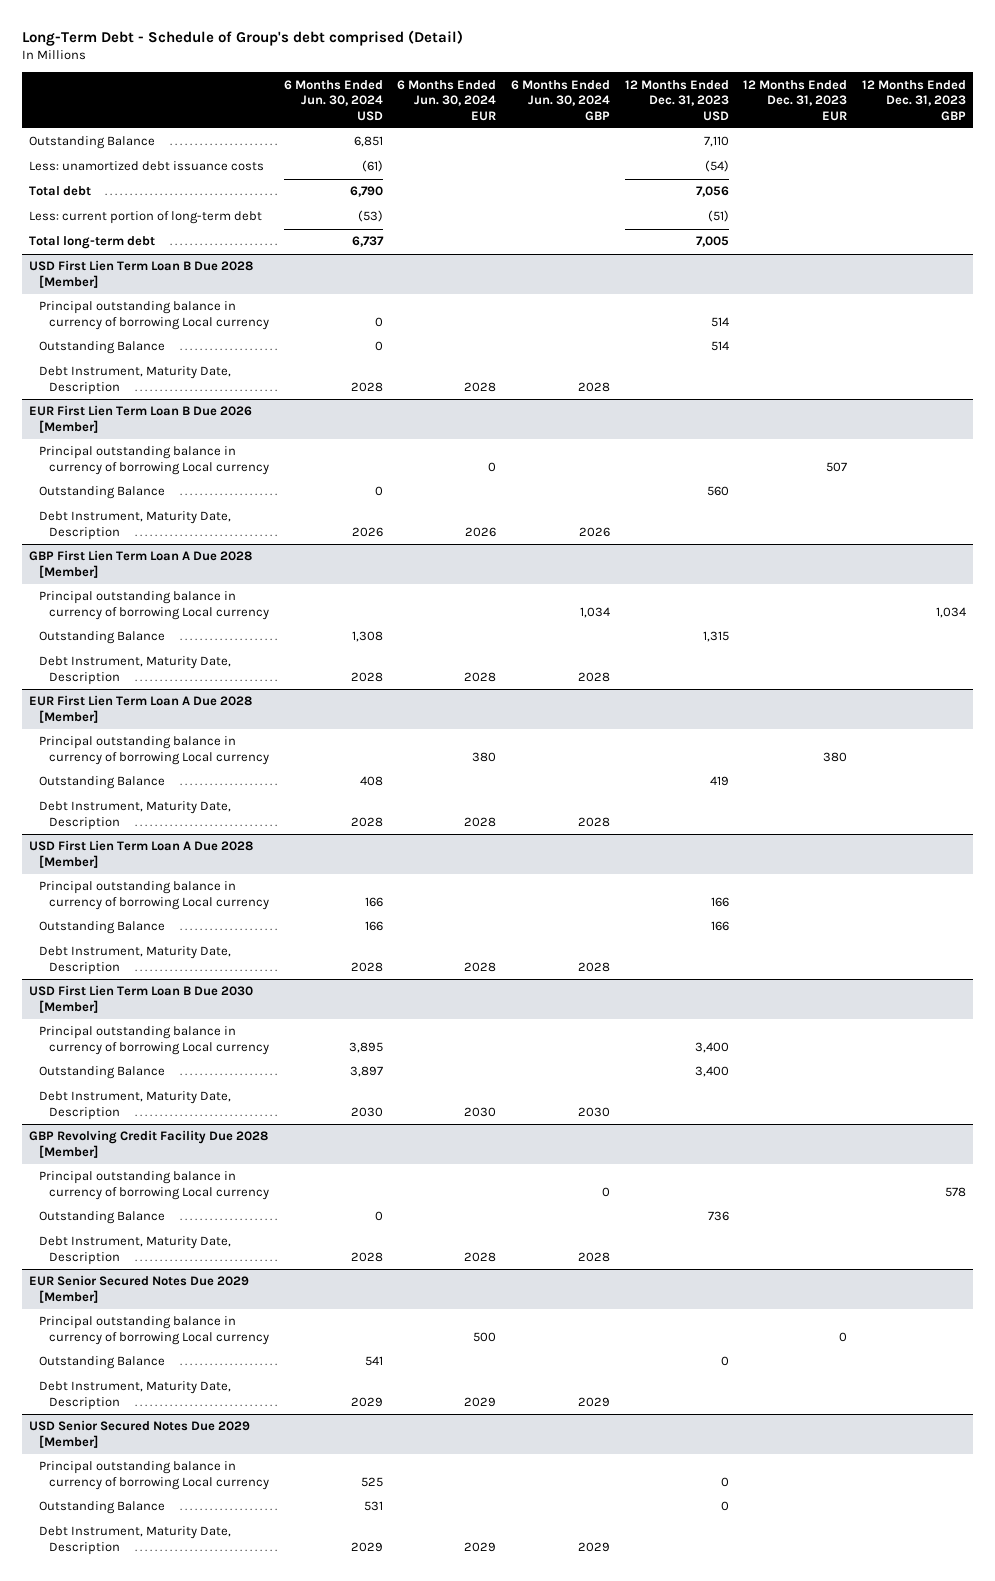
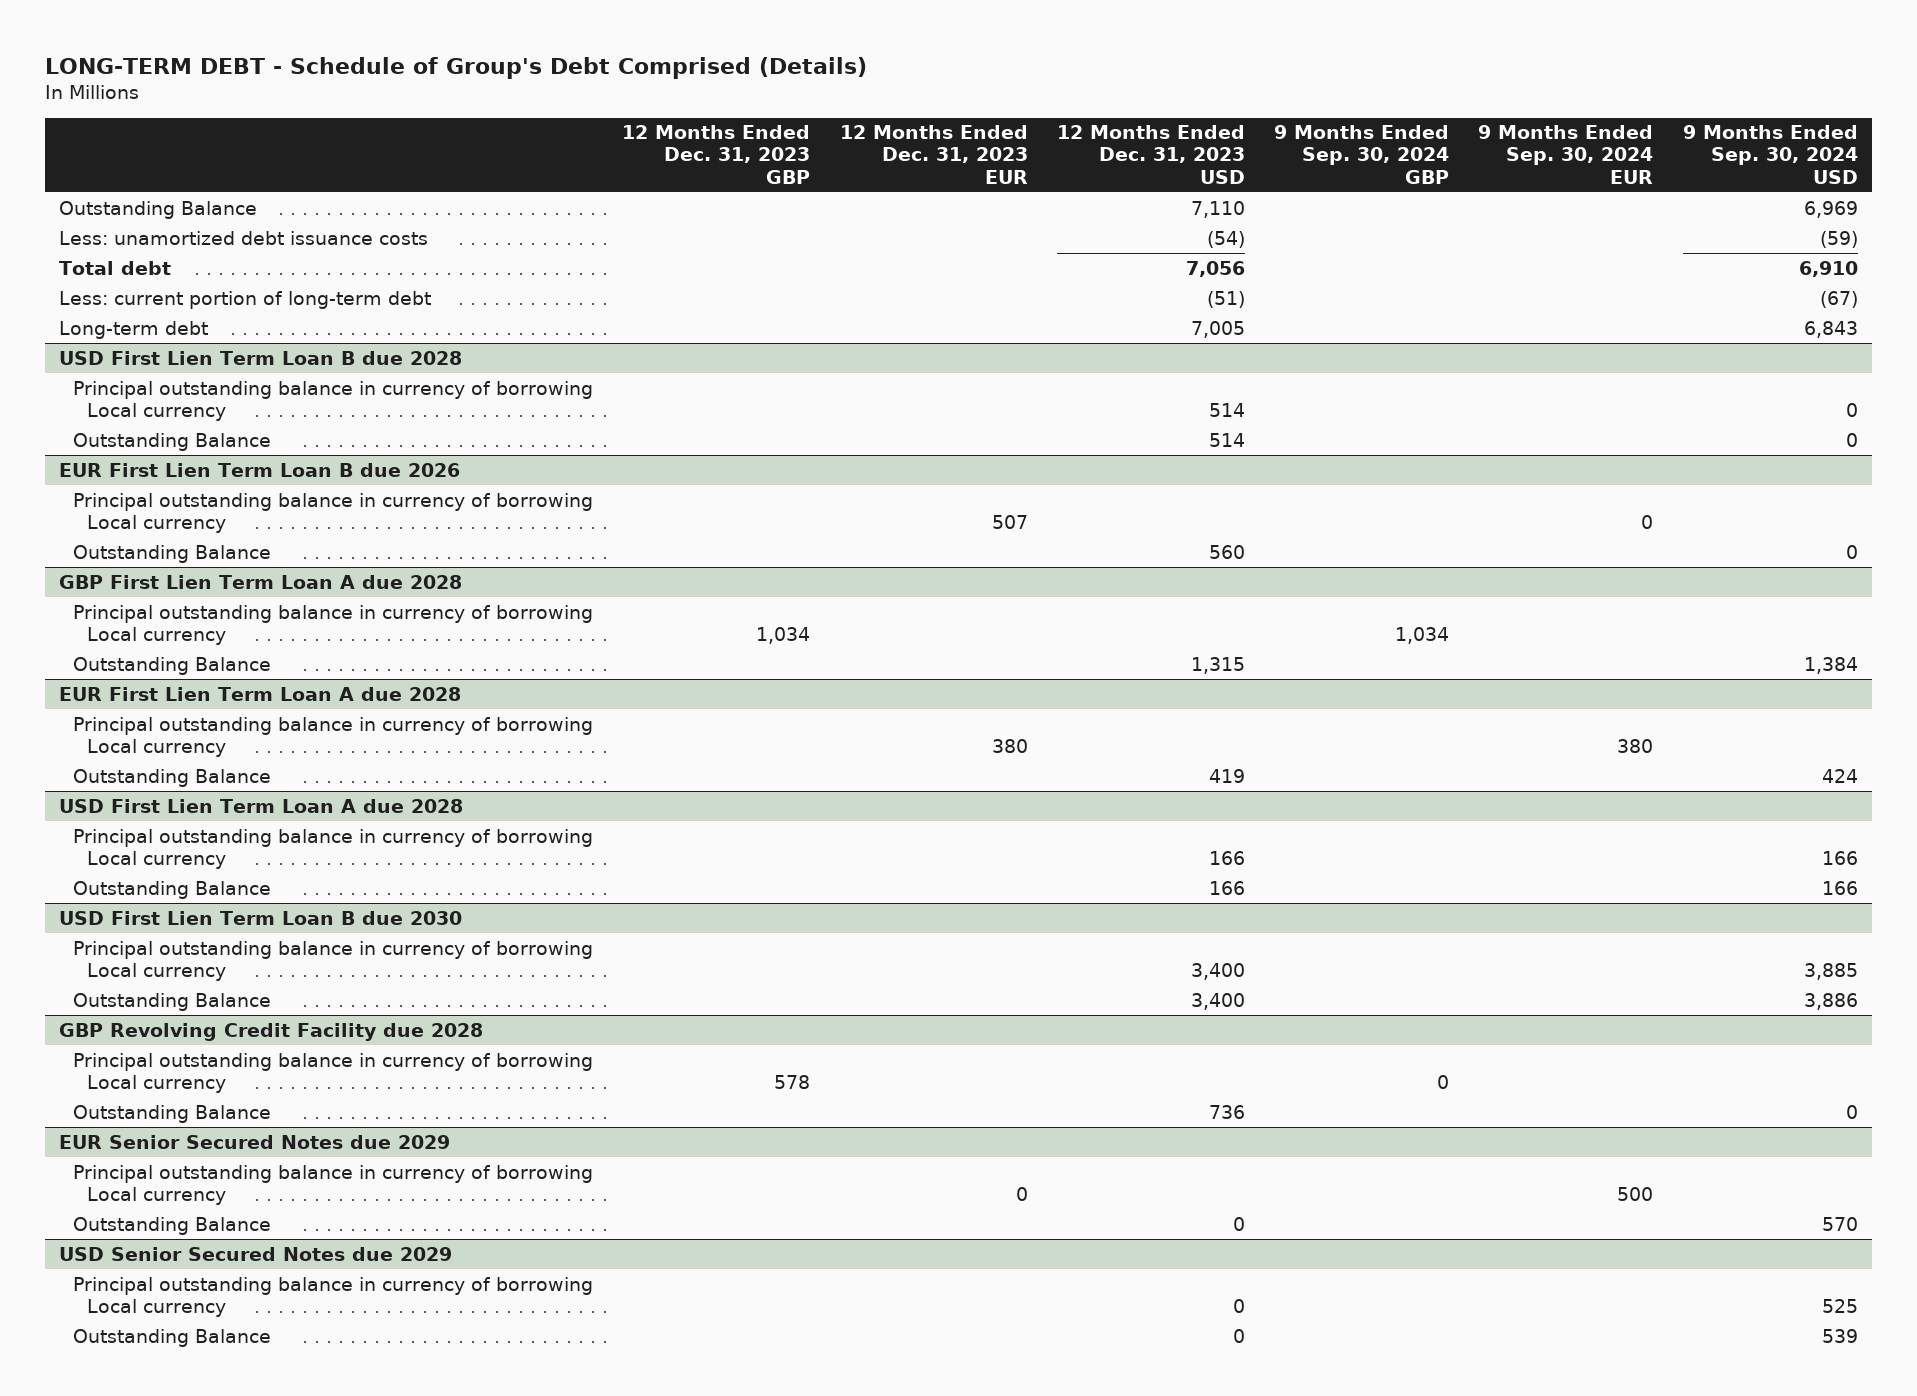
- Long-Term Debt - Schedule of Group's debt comprised (Detail)
+ LONG-TERM DEBT - Schedule of Group's Debt Comprised (Details)
- | 6 Months Ended Jun. 30, 2024 USD | 6 Months Ended Jun. 30, 2024 EUR | 6 Months Ended Jun. 30, 2024 GBP | 12 Months Ended Dec. 31, 2023 USD | 12 Months Ended Dec. 31, 2023 EUR | 12 Months Ended Dec. 31, 2023 GBP
+ | 12 Months Ended Dec. 31, 2023 GBP | 12 Months Ended Dec. 31, 2023 EUR | 12 Months Ended Dec. 31, 2023 USD | 9 Months Ended Sep. 30, 2024 GBP | 9 Months Ended Sep. 30, 2024 EUR | 9 Months Ended Sep. 30, 2024 USD
- Total long-term debt | 6,737 | | | 7,005 | |
- USD First Lien Term Loan B Due 2028 [Member]
+ Long-term debt | | | 7,005 | | | 6,843
+ USD First Lien Term Loan B due 2028
- Debt Instrument, Maturity Date, Description | 2028 | 2028 | 2028 | | |
- EUR First Lien Term Loan B Due 2026 [Member]
+ EUR First Lien Term Loan B due 2026
- Debt Instrument, Maturity Date, Description | 2026 | 2026 | 2026 | | |
- GBP First Lien Term Loan A Due 2028 [Member]
+ GBP First Lien Term Loan A due 2028
- Debt Instrument, Maturity Date, Description | 2028 | 2028 | 2028 | | |
- EUR First Lien Term Loan A Due 2028 [Member]
+ EUR First Lien Term Loan A due 2028
- Debt Instrument, Maturity Date, Description | 2028 | 2028 | 2028 | | |
- USD First Lien Term Loan A Due 2028 [Member]
+ USD First Lien Term Loan A due 2028
- Debt Instrument, Maturity Date, Description | 2028 | 2028 | 2028 | | |
- USD First Lien Term Loan B Due 2030 [Member]
+ USD First Lien Term Loan B due 2030
- Debt Instrument, Maturity Date, Description | 2030 | 2030 | 2030 | | |
- GBP Revolving Credit Facility Due 2028 [Member]
+ GBP Revolving Credit Facility due 2028
- Debt Instrument, Maturity Date, Description | 2028 | 2028 | 2028 | | |
- EUR Senior Secured Notes Due 2029 [Member]
+ EUR Senior Secured Notes due 2029
- Debt Instrument, Maturity Date, Description | 2029 | 2029 | 2029 | | |
- USD Senior Secured Notes Due 2029 [Member]
+ USD Senior Secured Notes due 2029
- Debt Instrument, Maturity Date, Description | 2029 | 2029 | 2029 | | |

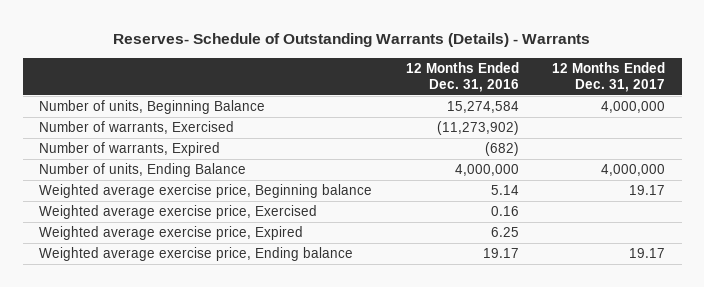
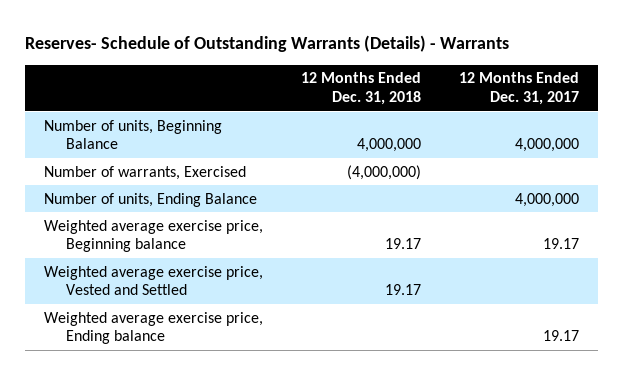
- | 12 Months Ended Dec. 31, 2016 | 12 Months Ended Dec. 31, 2017
+ | 12 Months Ended Dec. 31, 2018 | 12 Months Ended Dec. 31, 2017
- Number of warrants, Expired | (682) |
- Weighted average exercise price, Exercised | 0.16 |
- Weighted average exercise price, Expired | 6.25 |
+ Weighted average exercise price, Vested and Settled | 19.17 |

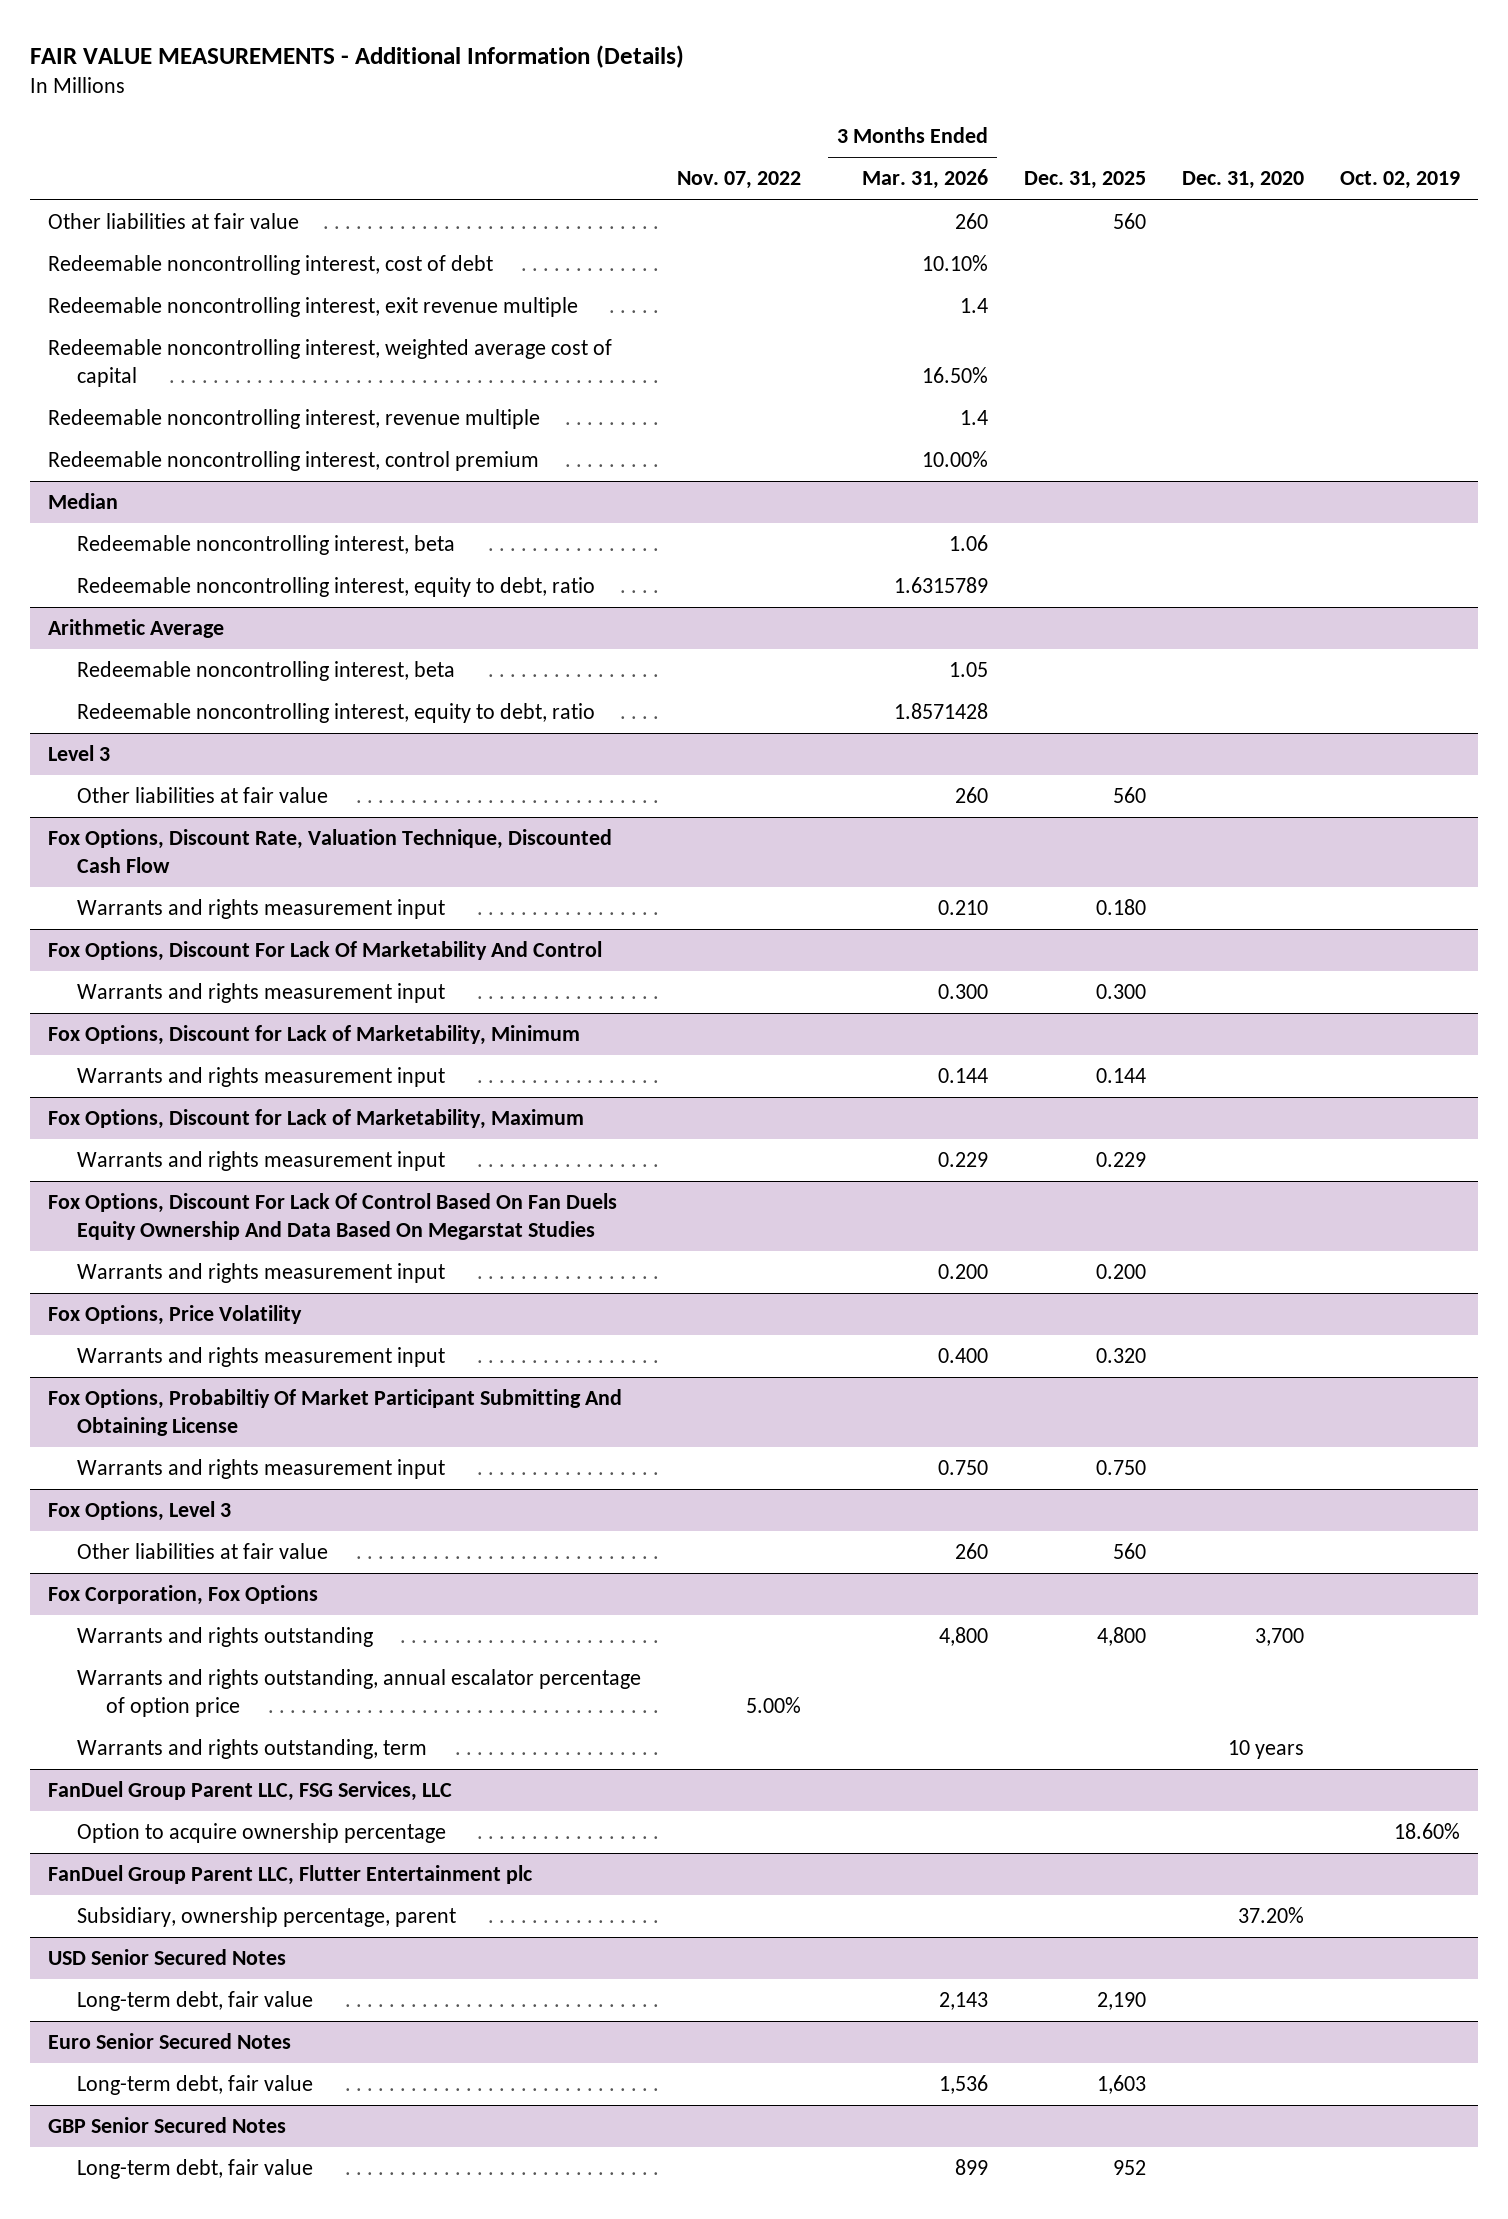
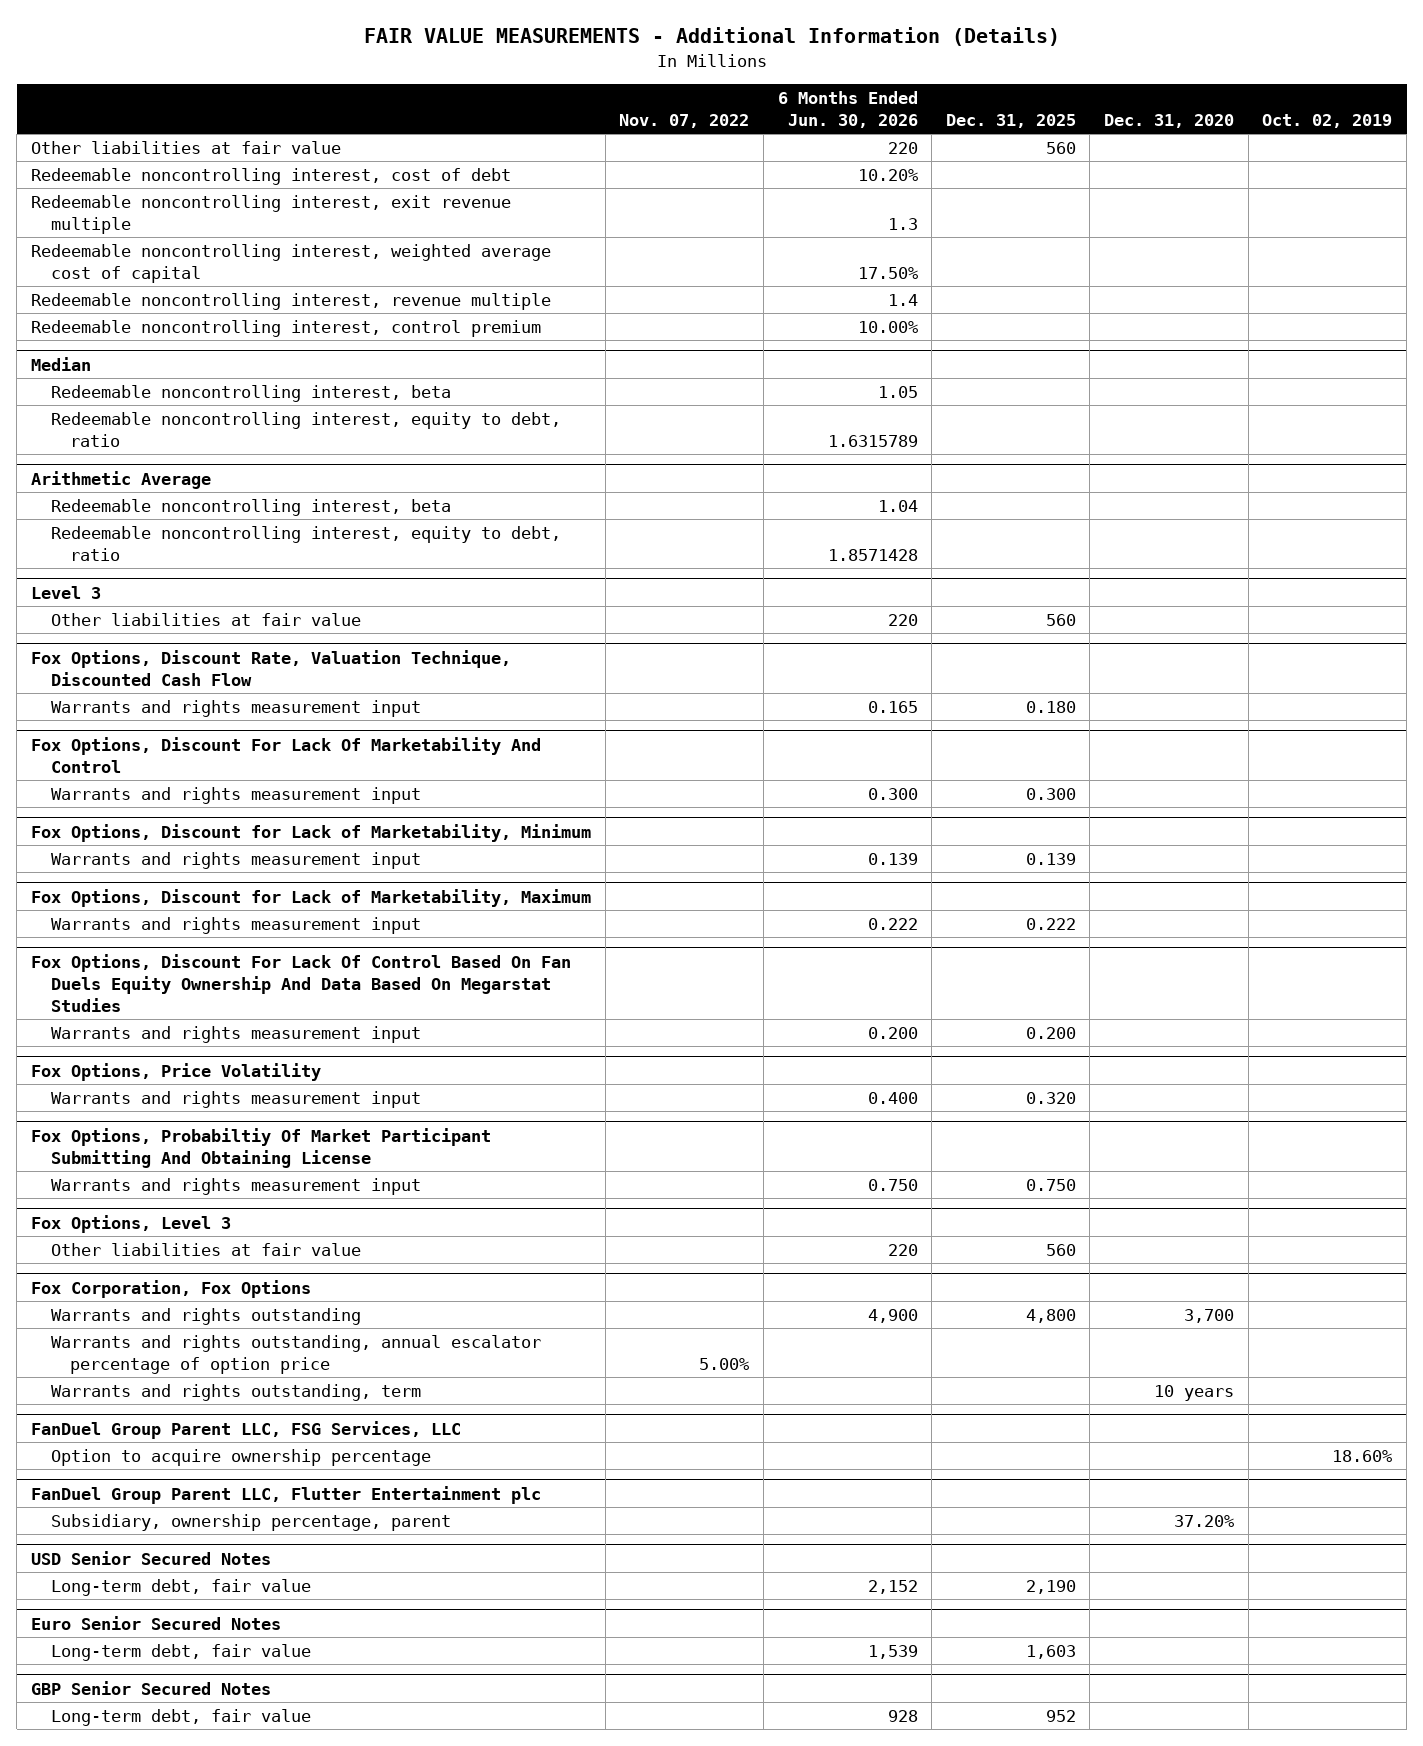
- | Nov. 07, 2022 | 3 Months Ended Mar. 31, 2026 | Dec. 31, 2025 | Dec. 31, 2020 | Oct. 02, 2019
+ | Nov. 07, 2022 | 6 Months Ended Jun. 30, 2026 | Dec. 31, 2025 | Dec. 31, 2020 | Oct. 02, 2019
@ Fox Options, Discount for Lack of Marketability, Minimum
- Warrants and rights measurement input | | 0.144 | 0.144 | |
+ Warrants and rights measurement input | | 0.139 | 0.139 | |
@ Fox Options, Discount for Lack of Marketability, Maximum
- Warrants and rights measurement input | | 0.229 | 0.229 | |
+ Warrants and rights measurement input | | 0.222 | 0.222 | |

